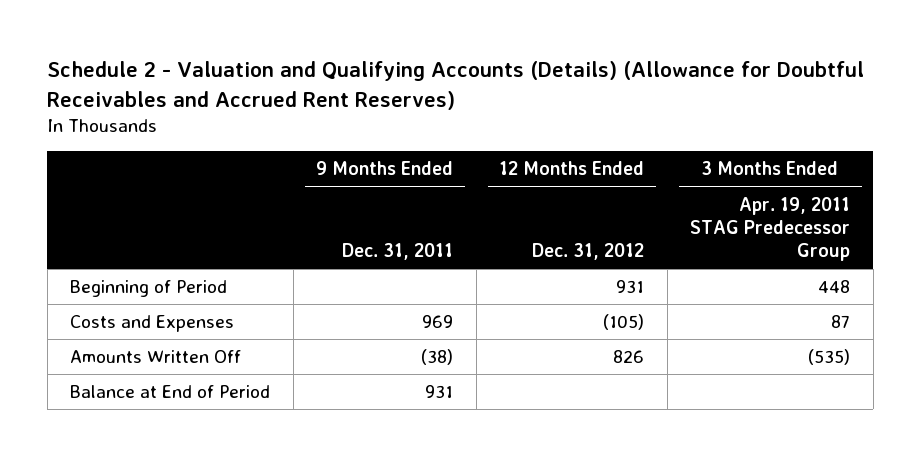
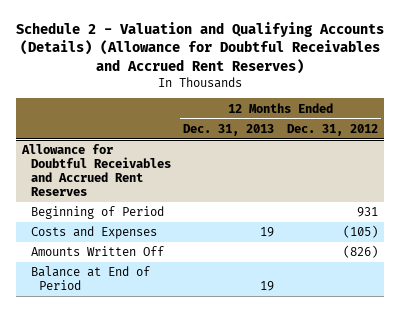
- | 9 Months Ended Dec. 31, 2011 | 12 Months Ended Dec. 31, 2012 | 3 Months Ended Apr. 19, 2011 STAG Predecessor Group
+ | 12 Months Ended Dec. 31, 2013 | 12 Months Ended Dec. 31, 2012
+ Allowance for Doubtful Receivables and Accrued Rent Reserves
- Amounts Written Off | (38) | 826 | (535)
+ Amounts Written Off | | (826)

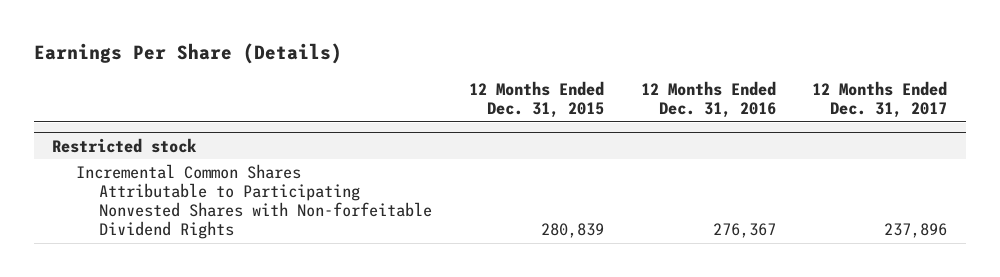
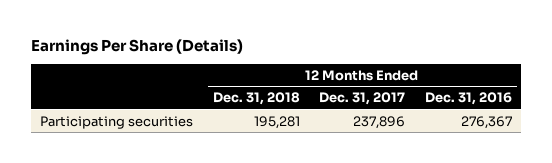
- | 12 Months Ended Dec. 31, 2015 | 12 Months Ended Dec. 31, 2016 | 12 Months Ended Dec. 31, 2017
+ | 12 Months Ended Dec. 31, 2018 | 12 Months Ended Dec. 31, 2017 | 12 Months Ended Dec. 31, 2016
- Restricted stock
- Incremental Common Shares Attributable to Participating Nonvested Shares with Non-forfeitable Dividend Rights | 280,839 | 276,367 | 237,896
+ Participating securities | 195,281 | 237,896 | 276,367

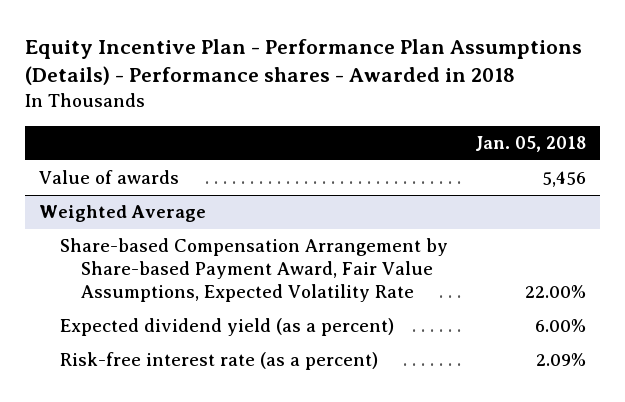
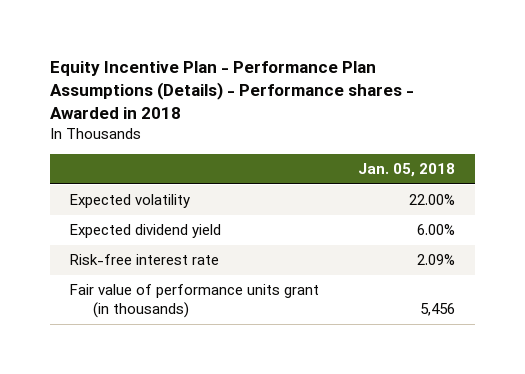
- Value of awards | 5,456
- Weighted Average
- Share-based Compensation Arrangement by Share-based Payment Award, Fair Value Assumptions, Expected Volatility Rate | 22.00%
- Expected dividend yield (as a percent) | 6.00%
- Risk-free interest rate (as a percent) | 2.09%
+ Expected volatility | 22.00%
+ Expected dividend yield | 6.00%
+ Risk-free interest rate | 2.09%
+ Fair value of performance units grant (in thousands) | 5,456

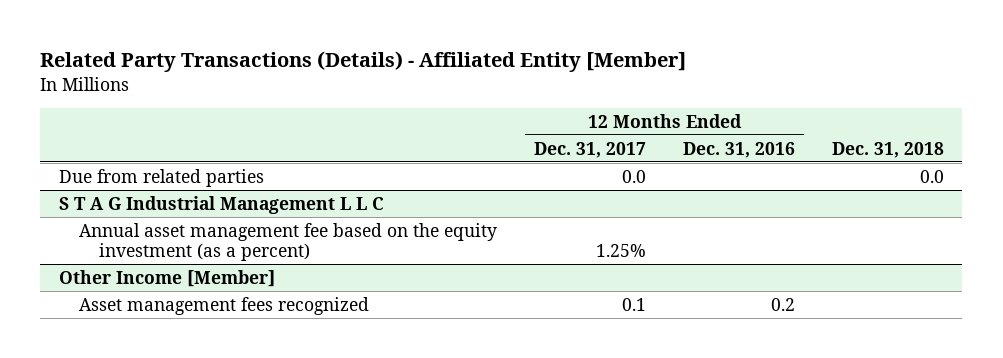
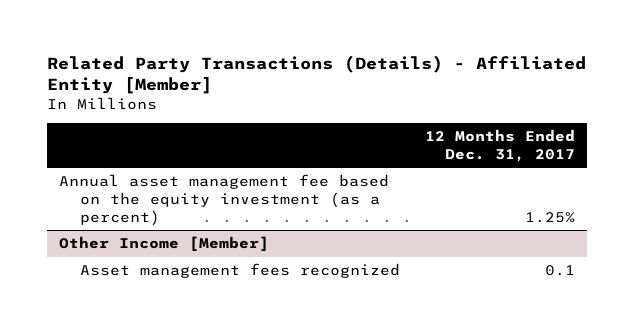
- | 12 Months Ended Dec. 31, 2017 | 12 Months Ended Dec. 31, 2016 | Dec. 31, 2018
+ | 12 Months Ended Dec. 31, 2017
- Due from related parties | 0.0 | | 0.0
- S T A G Industrial Management L L C

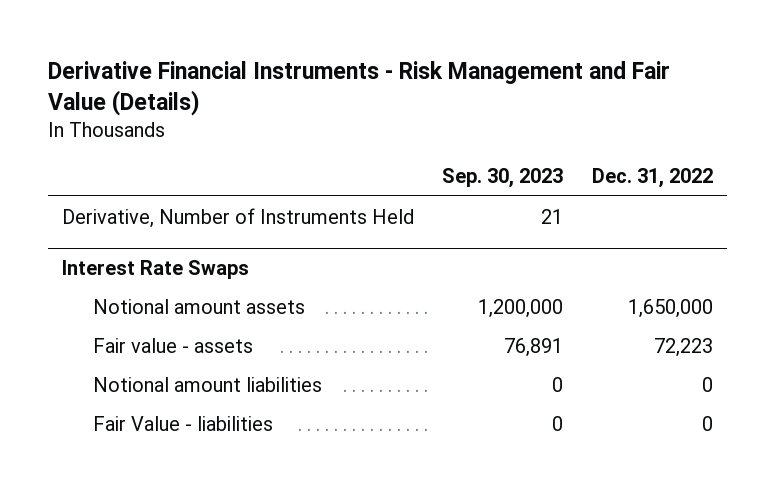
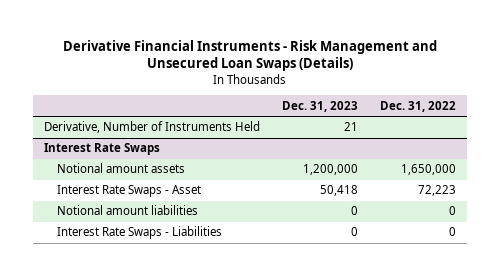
- Derivative Financial Instruments - Risk Management and Fair Value (Details)
+ Derivative Financial Instruments - Risk Management and Unsecured Loan Swaps (Details)
- | Sep. 30, 2023 | Dec. 31, 2022
+ | Dec. 31, 2023 | Dec. 31, 2022
@ Interest Rate Swaps
- Fair value - assets | 76,891 | 72,223
+ Interest Rate Swaps - Asset | 50,418 | 72,223
- Fair Value - liabilities | 0 | 0
+ Interest Rate Swaps - Liabilities | 0 | 0

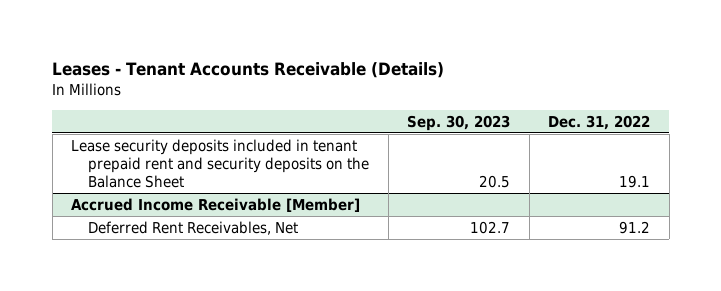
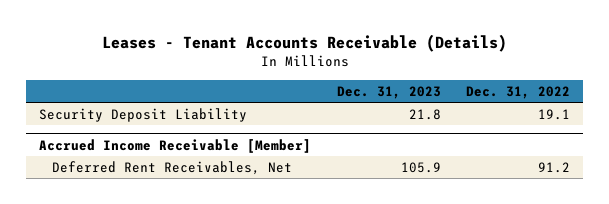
- | Sep. 30, 2023 | Dec. 31, 2022
+ | Dec. 31, 2023 | Dec. 31, 2022
- Lease security deposits included in tenant prepaid rent and security deposits on the Balance Sheet | 20.5 | 19.1
+ Security Deposit Liability | 21.8 | 19.1

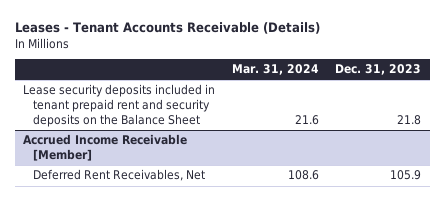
- | Dec. 31, 2023 | Dec. 31, 2022
+ | Mar. 31, 2024 | Dec. 31, 2023
- Security Deposit Liability | 21.8 | 19.1
+ Lease security deposits included in tenant prepaid rent and security deposits on the Balance Sheet | 21.6 | 21.8

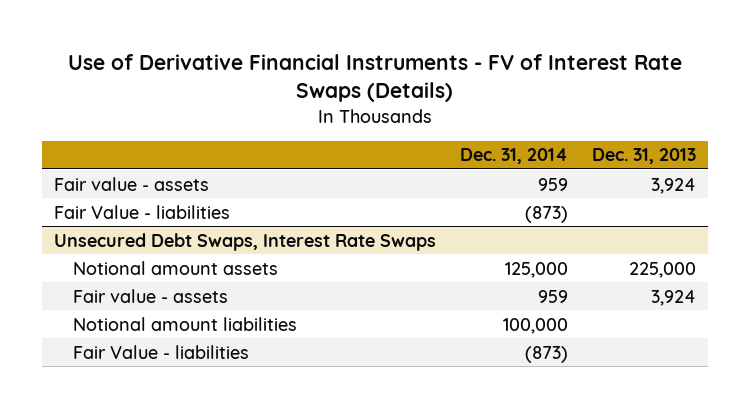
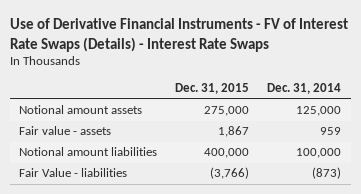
- Use of Derivative Financial Instruments - FV of Interest Rate Swaps (Details)
+ Use of Derivative Financial Instruments - FV of Interest Rate Swaps (Details) - Interest Rate Swaps
- | Dec. 31, 2014 | Dec. 31, 2013
+ | Dec. 31, 2015 | Dec. 31, 2014
- Fair value - assets | 959 | 3,924
- Fair Value - liabilities | (873) |
- Unsecured Debt Swaps, Interest Rate Swaps

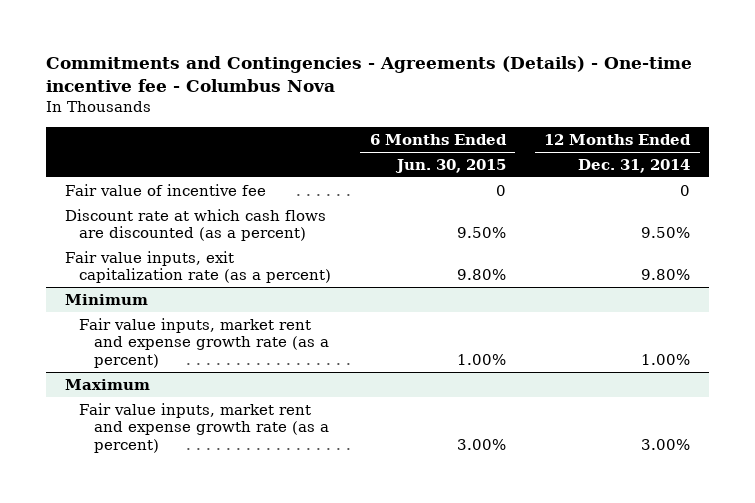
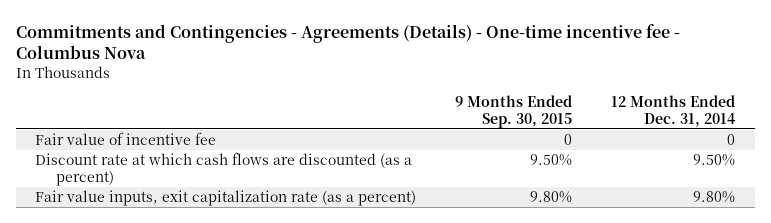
- | 6 Months Ended Jun. 30, 2015 | 12 Months Ended Dec. 31, 2014
+ | 9 Months Ended Sep. 30, 2015 | 12 Months Ended Dec. 31, 2014
- Minimum
- Fair value inputs, market rent and expense growth rate (as a percent) | 1.00% | 1.00%
- Maximum
- Fair value inputs, market rent and expense growth rate (as a percent) | 3.00% | 3.00%

